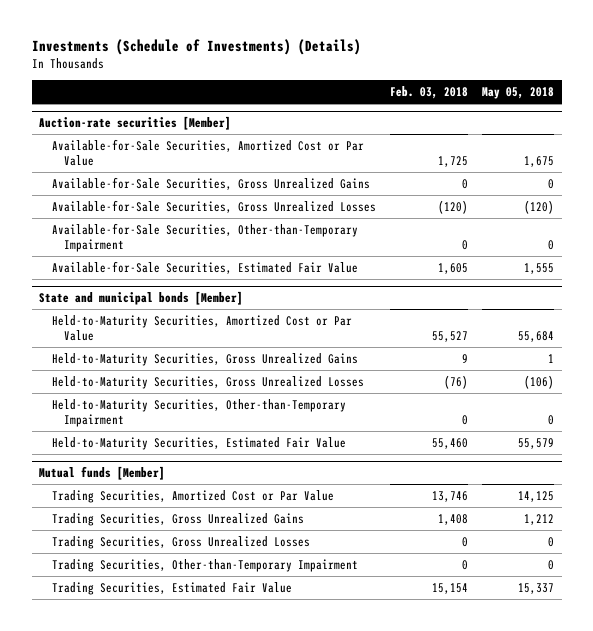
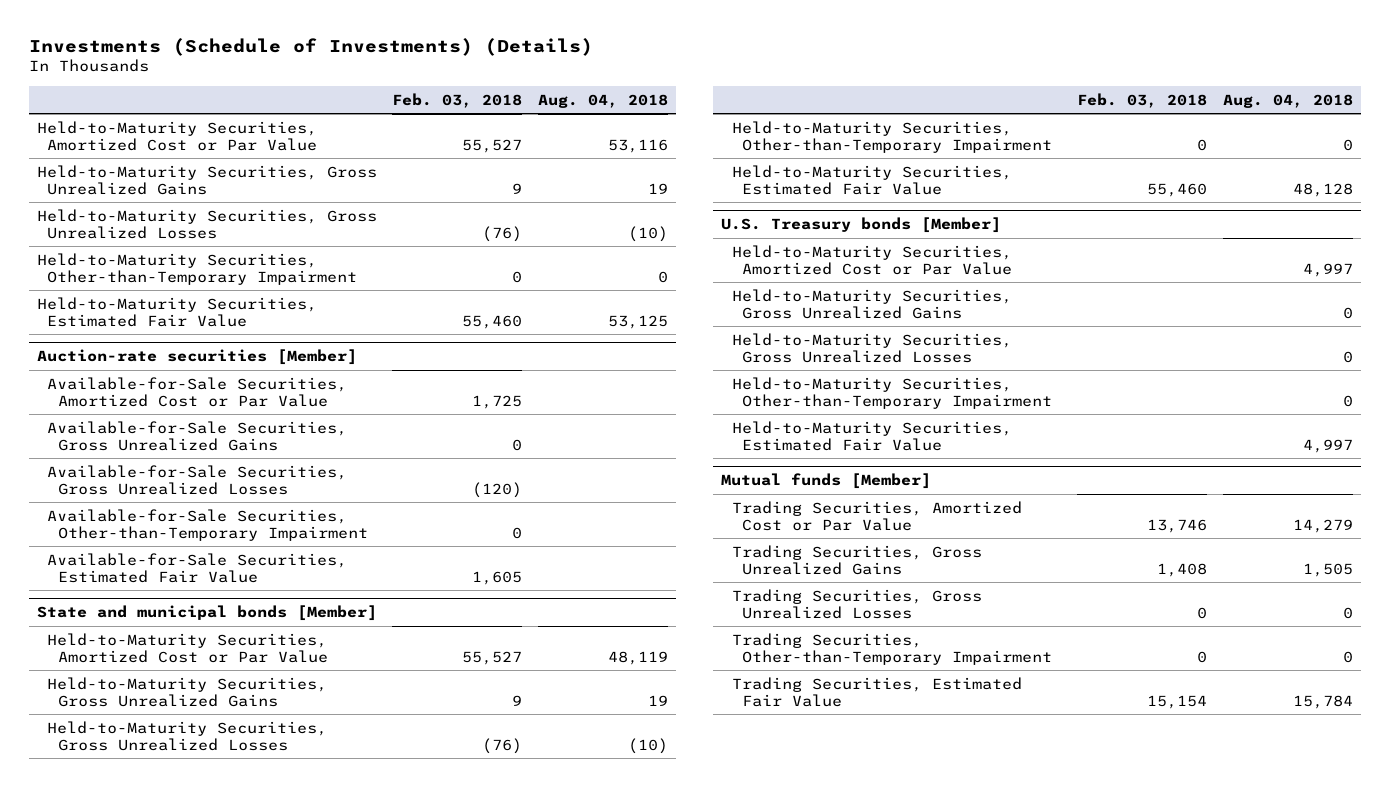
- | Feb. 03, 2018 | May 05, 2018
+ | Feb. 03, 2018 | Aug. 04, 2018
+ Held-to-Maturity Securities, Amortized Cost or Par Value | 55,527 | 53,116
+ Held-to-Maturity Securities, Gross Unrealized Gains | 9 | 19
+ Held-to-Maturity Securities, Gross Unrealized Losses | (76) | (10)
+ Held-to-Maturity Securities, Other-than-Temporary Impairment | 0 | 0
+ Held-to-Maturity Securities, Estimated Fair Value | 55,460 | 53,125
+ U.S. Treasury bonds [Member]
+ Held-to-Maturity Securities, Amortized Cost or Par Value | | 4,997
+ Held-to-Maturity Securities, Gross Unrealized Gains | | 0
+ Held-to-Maturity Securities, Gross Unrealized Losses | | 0
+ Held-to-Maturity Securities, Other-than-Temporary Impairment | | 0
+ Held-to-Maturity Securities, Estimated Fair Value | | 4,997

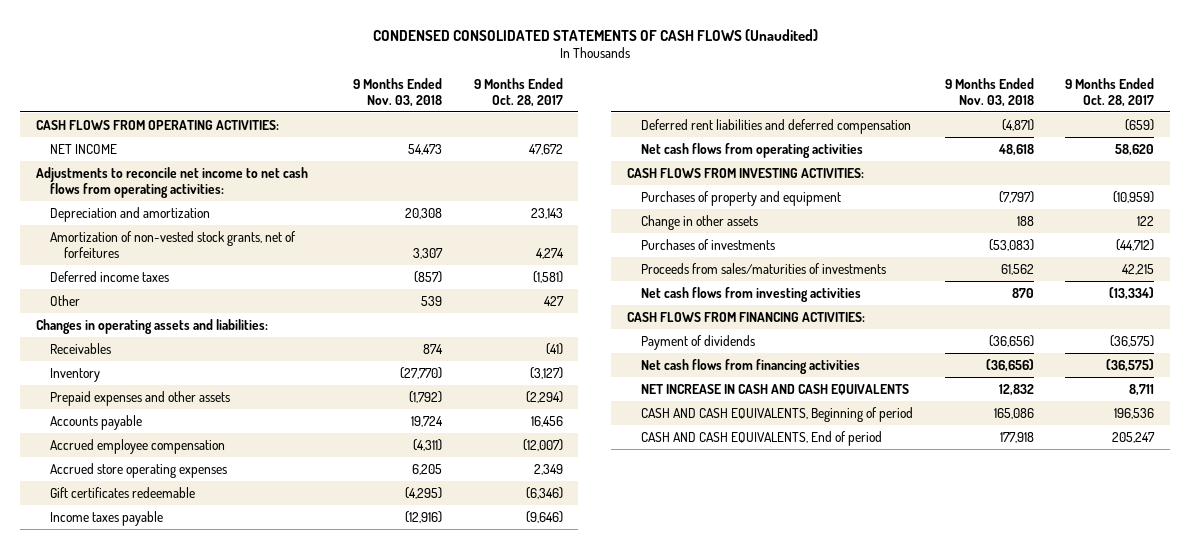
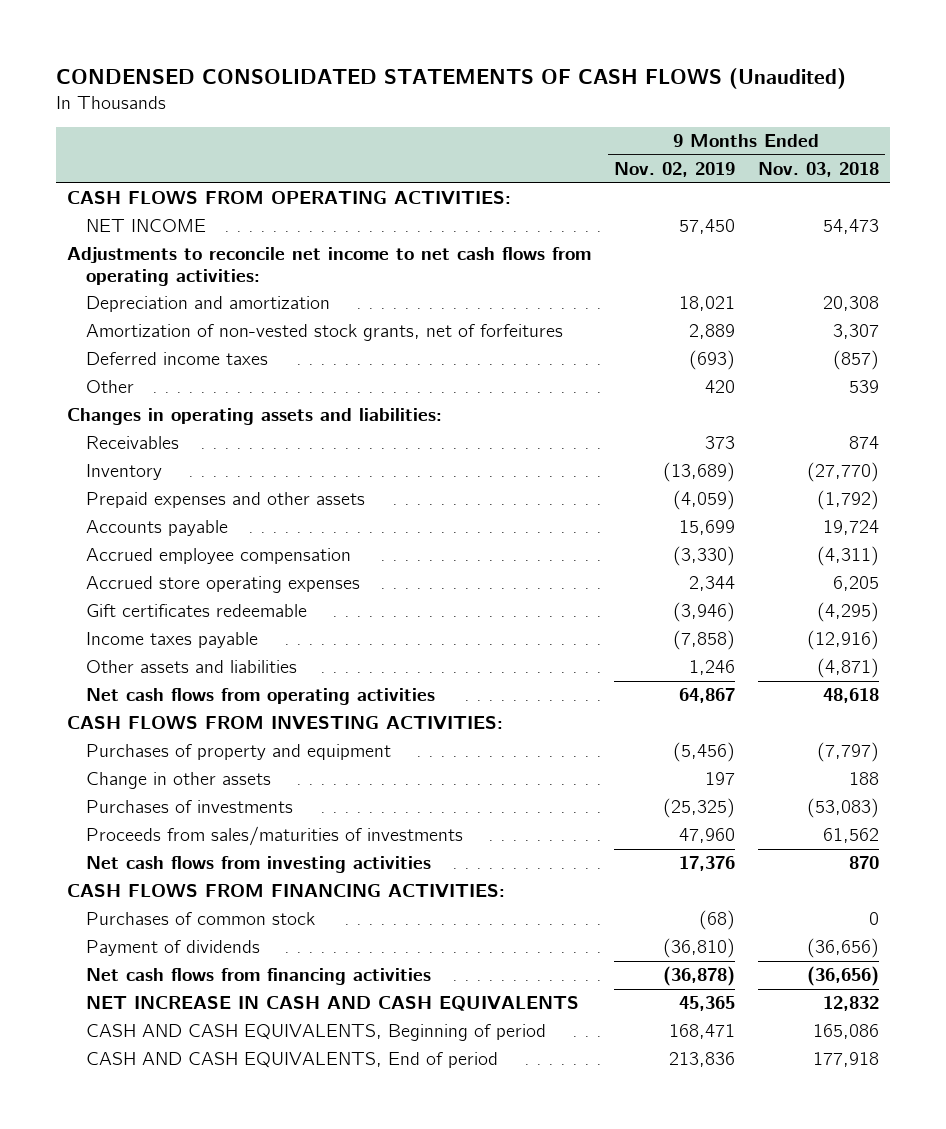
- | 9 Months Ended Nov. 03, 2018 | 9 Months Ended Oct. 28, 2017
+ | 9 Months Ended Nov. 02, 2019 | 9 Months Ended Nov. 03, 2018
- Deferred rent liabilities and deferred compensation | (4,871) | (659)
+ Other assets and liabilities | 1,246 | (4,871)
+ Purchases of common stock | (68) | 0

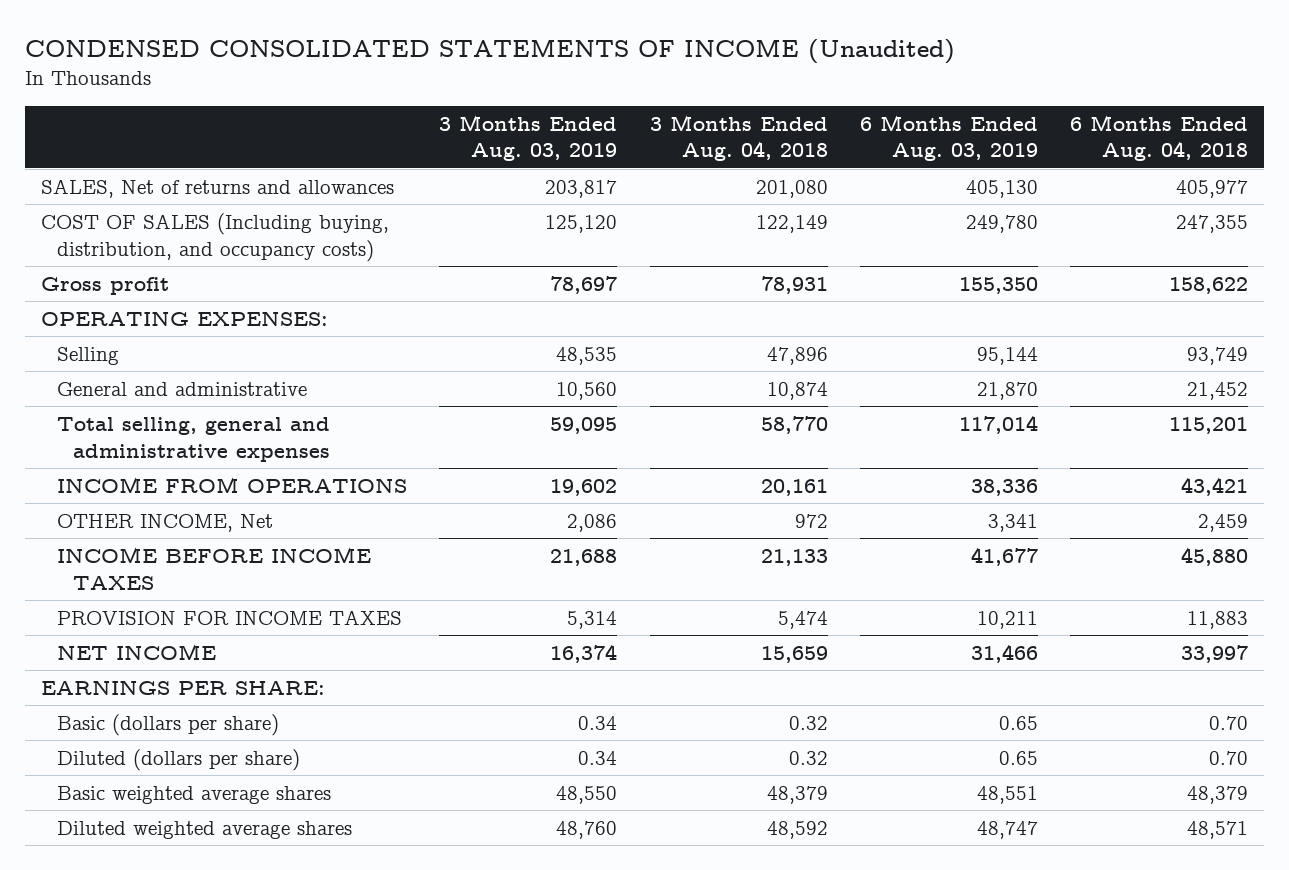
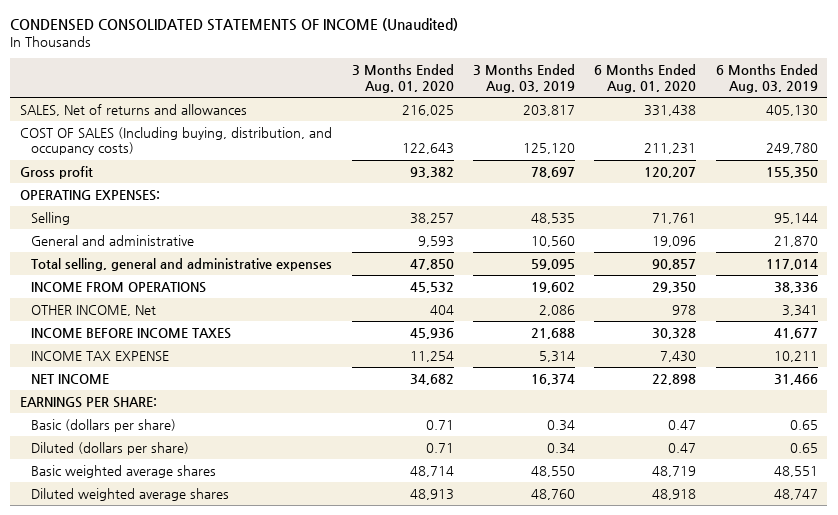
- | 3 Months Ended Aug. 03, 2019 | 3 Months Ended Aug. 04, 2018 | 6 Months Ended Aug. 03, 2019 | 6 Months Ended Aug. 04, 2018
+ | 3 Months Ended Aug. 01, 2020 | 3 Months Ended Aug. 03, 2019 | 6 Months Ended Aug. 01, 2020 | 6 Months Ended Aug. 03, 2019
- PROVISION FOR INCOME TAXES | 5,314 | 5,474 | 10,211 | 11,883
+ INCOME TAX EXPENSE | 11,254 | 5,314 | 7,430 | 10,211

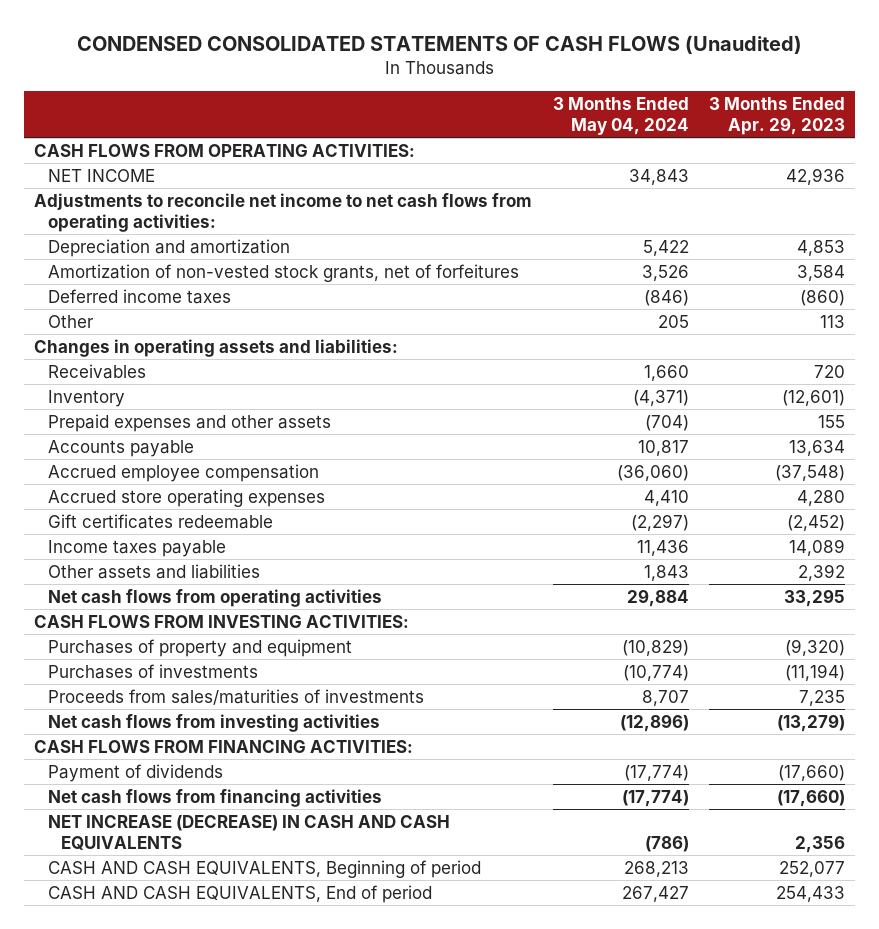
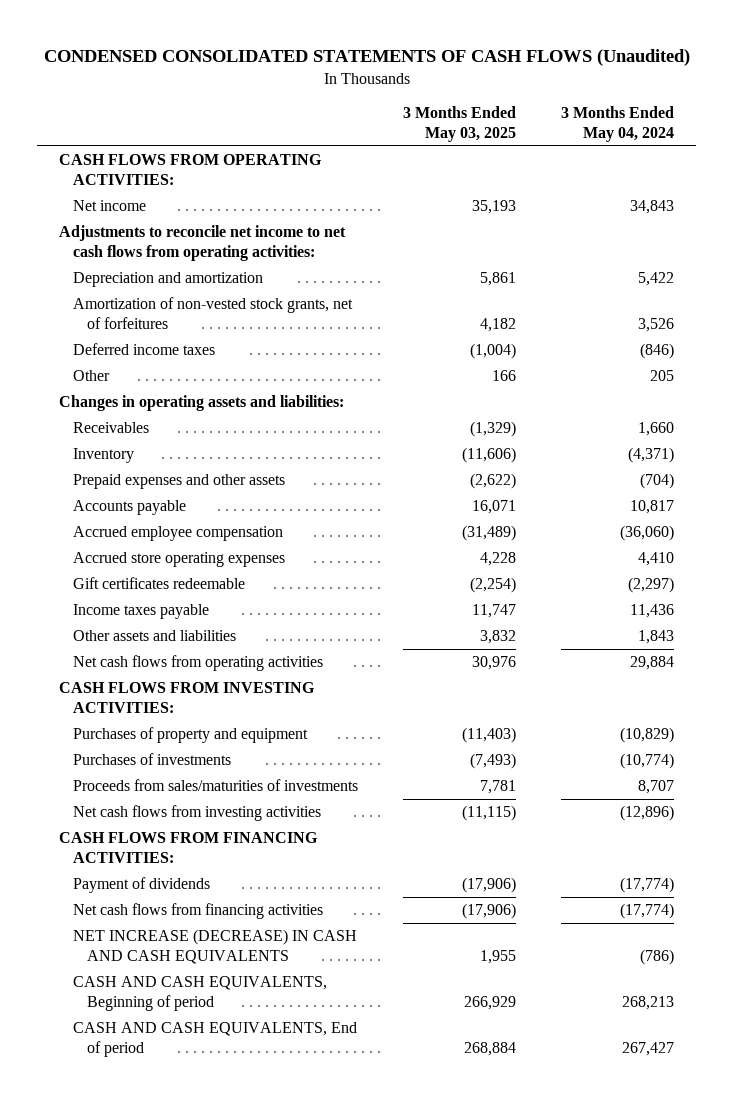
- | 3 Months Ended May 04, 2024 | 3 Months Ended Apr. 29, 2023
+ | 3 Months Ended May 03, 2025 | 3 Months Ended May 04, 2024
- NET INCOME | 34,843 | 42,936
+ Net income | 35,193 | 34,843

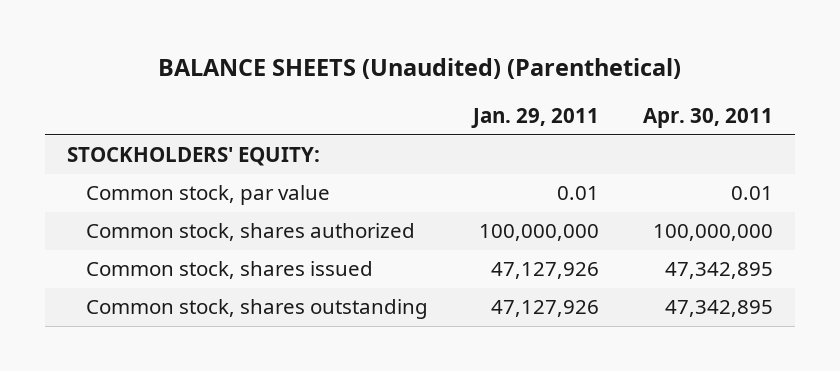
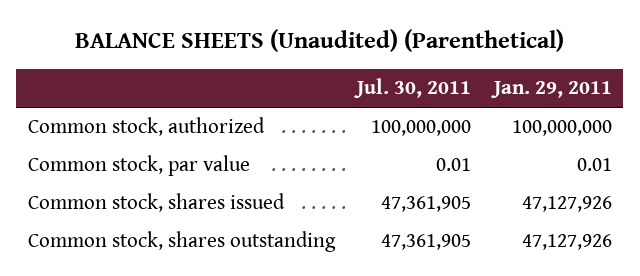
- | Jan. 29, 2011 | Apr. 30, 2011
+ | Jul. 30, 2011 | Jan. 29, 2011
- STOCKHOLDERS' EQUITY:
+ Common stock, authorized | 100,000,000 | 100,000,000
- Common stock, shares authorized | 100,000,000 | 100,000,000

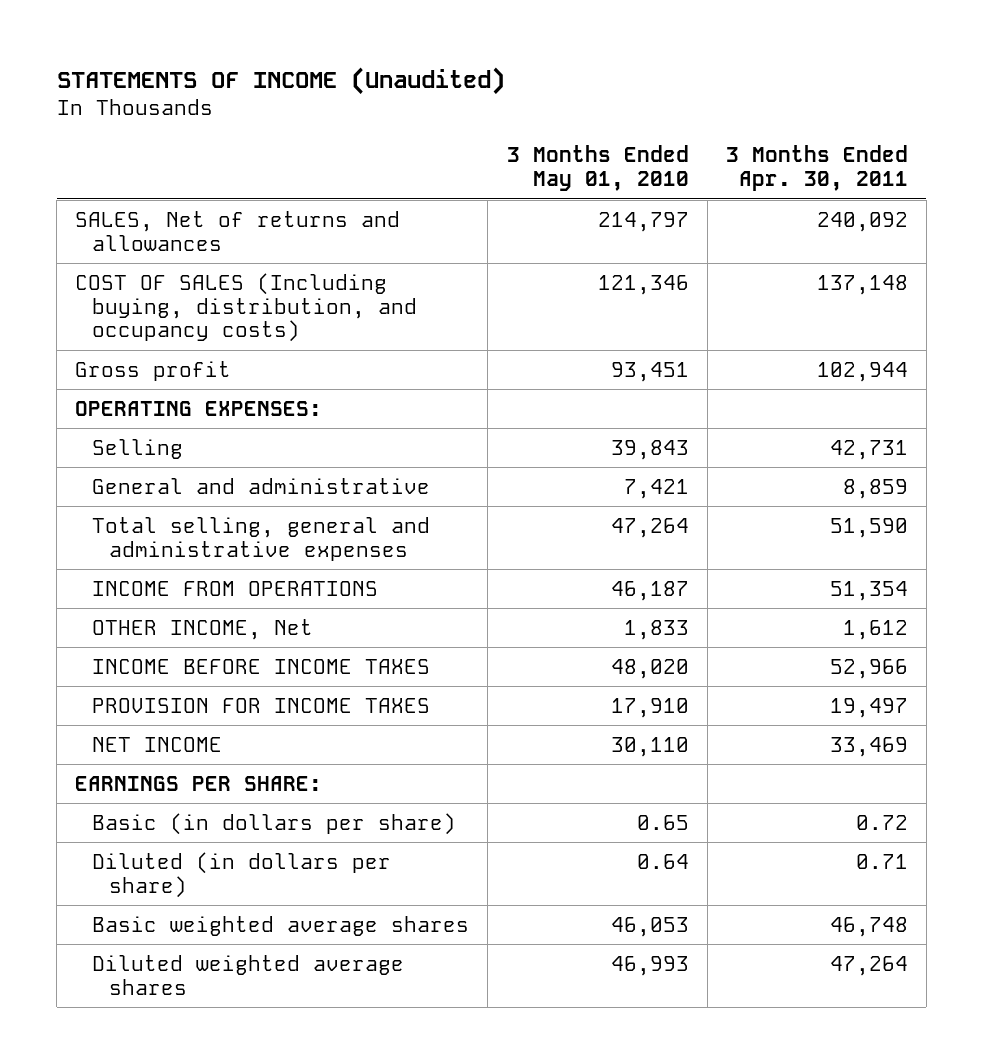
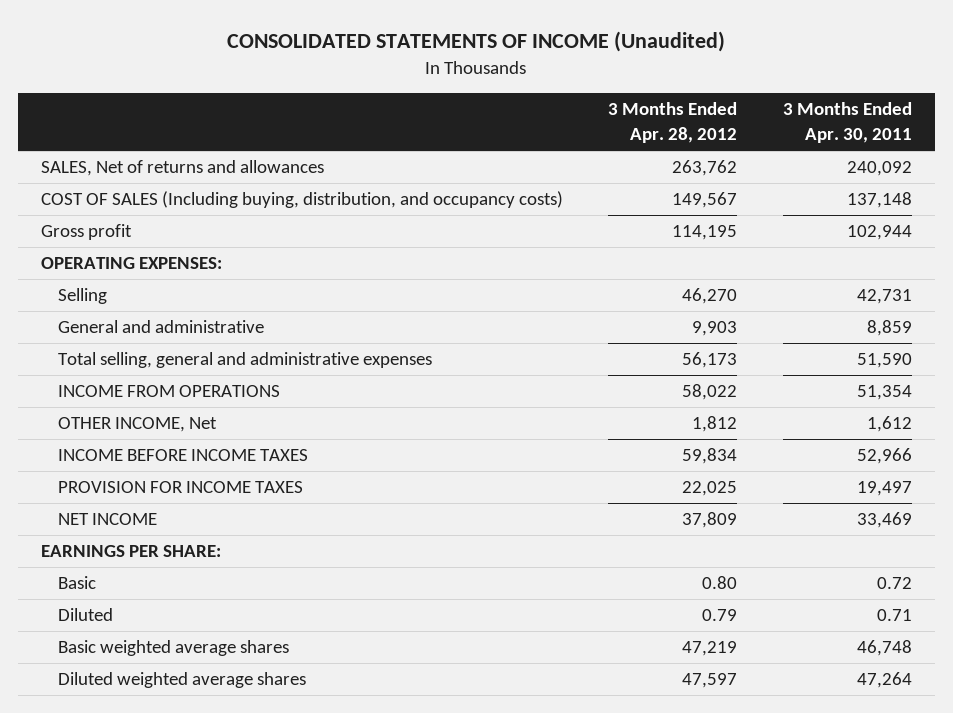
- STATEMENTS OF INCOME (Unaudited)
+ CONSOLIDATED STATEMENTS OF INCOME (Unaudited)
- | 3 Months Ended May 01, 2010 | 3 Months Ended Apr. 30, 2011
+ | 3 Months Ended Apr. 28, 2012 | 3 Months Ended Apr. 30, 2011
- Basic (in dollars per share) | 0.65 | 0.72
- Diluted (in dollars per share) | 0.64 | 0.71
+ Basic | 0.80 | 0.72
+ Diluted | 0.79 | 0.71

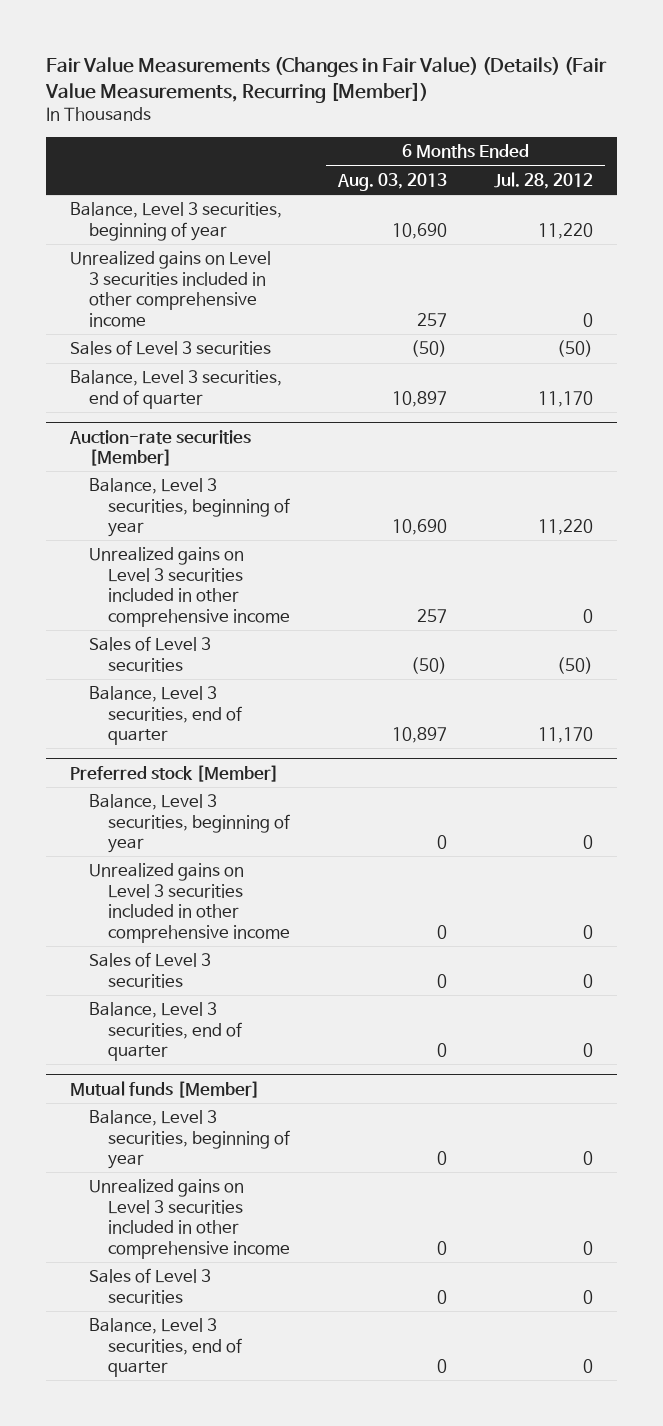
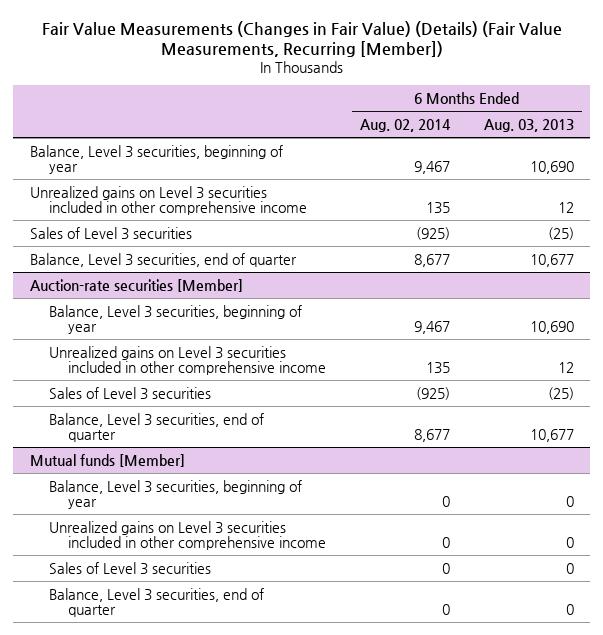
- | 6 Months Ended Aug. 03, 2013 | 6 Months Ended Jul. 28, 2012
+ | 6 Months Ended Aug. 02, 2014 | 6 Months Ended Aug. 03, 2013
- Unrealized gains on Level 3 securities included in other comprehensive income | 257 | 0
- Sales of Level 3 securities | (50) | (50)
- Balance, Level 3 securities, end of quarter | 10,897 | 11,170
+ Unrealized gains on Level 3 securities included in other comprehensive income | 135 | 12
+ Sales of Level 3 securities | (925) | (25)
+ Balance, Level 3 securities, end of quarter | 8,677 | 10,677
@ Auction-rate securities [Member]
- Unrealized gains on Level 3 securities included in other comprehensive income | 257 | 0
- Sales of Level 3 securities | (50) | (50)
- Balance, Level 3 securities, end of quarter | 10,897 | 11,170
- Preferred stock [Member]
- Balance, Level 3 securities, beginning of year | 0 | 0
- Unrealized gains on Level 3 securities included in other comprehensive income | 0 | 0
- Sales of Level 3 securities | 0 | 0
- Balance, Level 3 securities, end of quarter | 0 | 0
@ Auction-rate securities [Member]
+ Unrealized gains on Level 3 securities included in other comprehensive income | 135 | 12
+ Sales of Level 3 securities | (925) | (25)
+ Balance, Level 3 securities, end of quarter | 8,677 | 10,677

